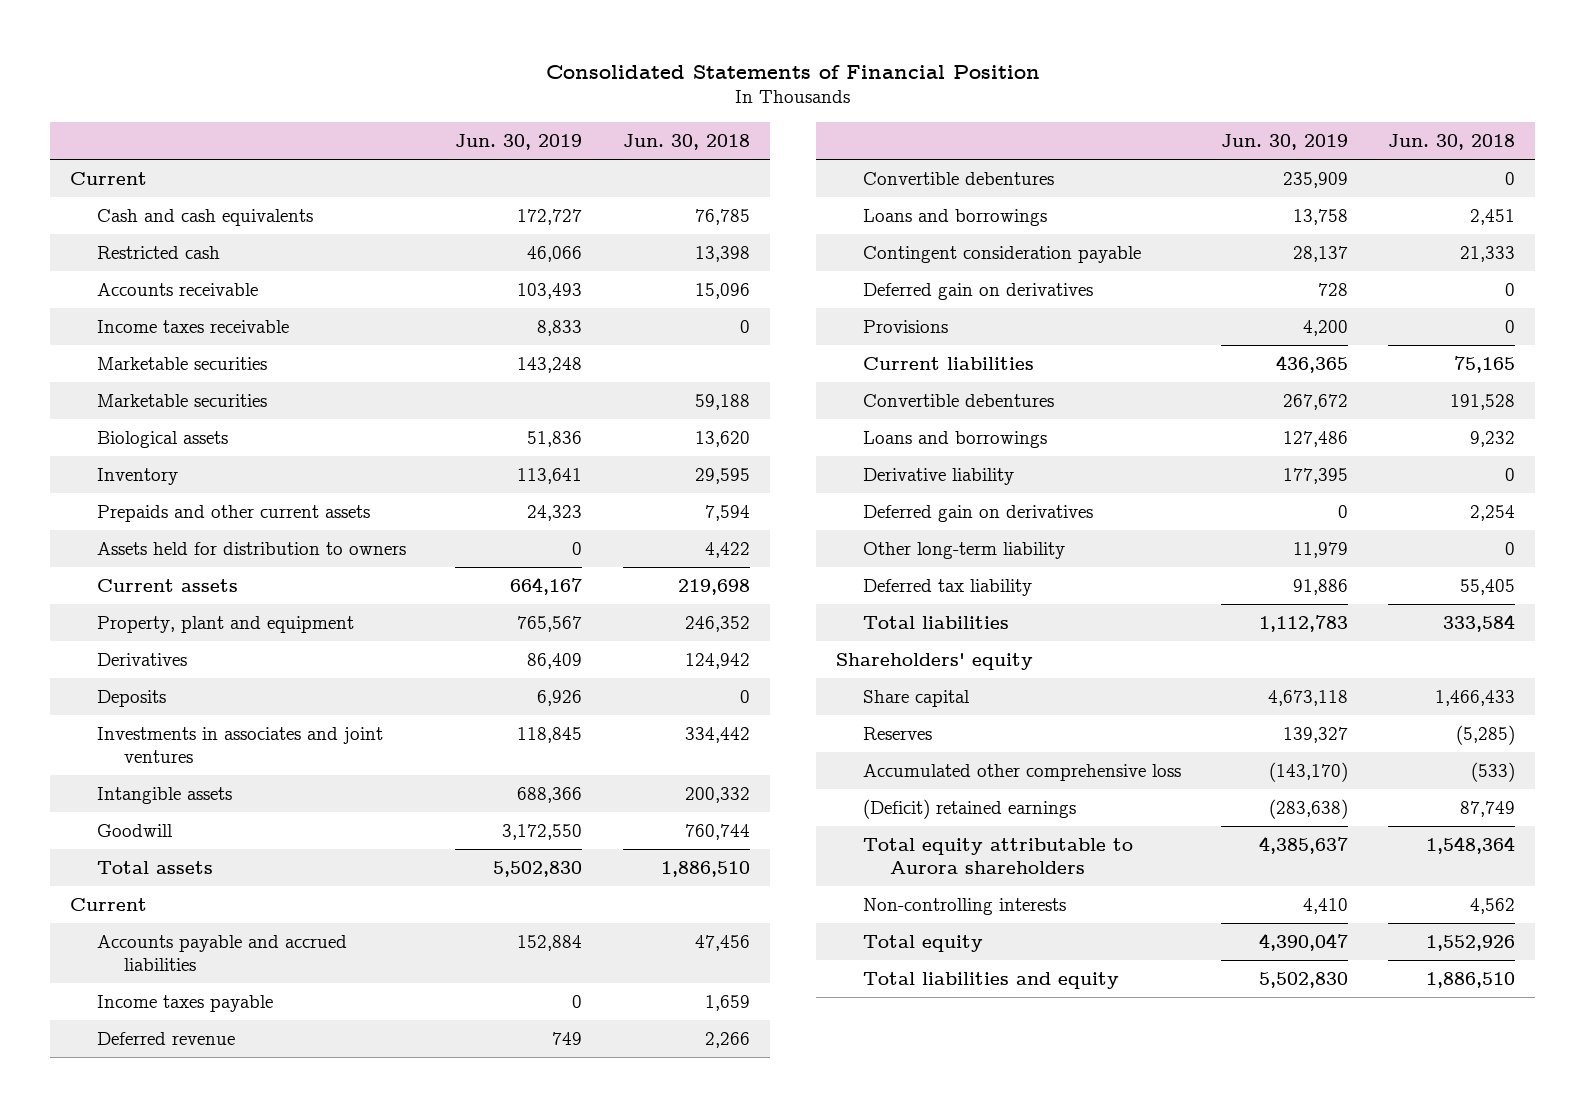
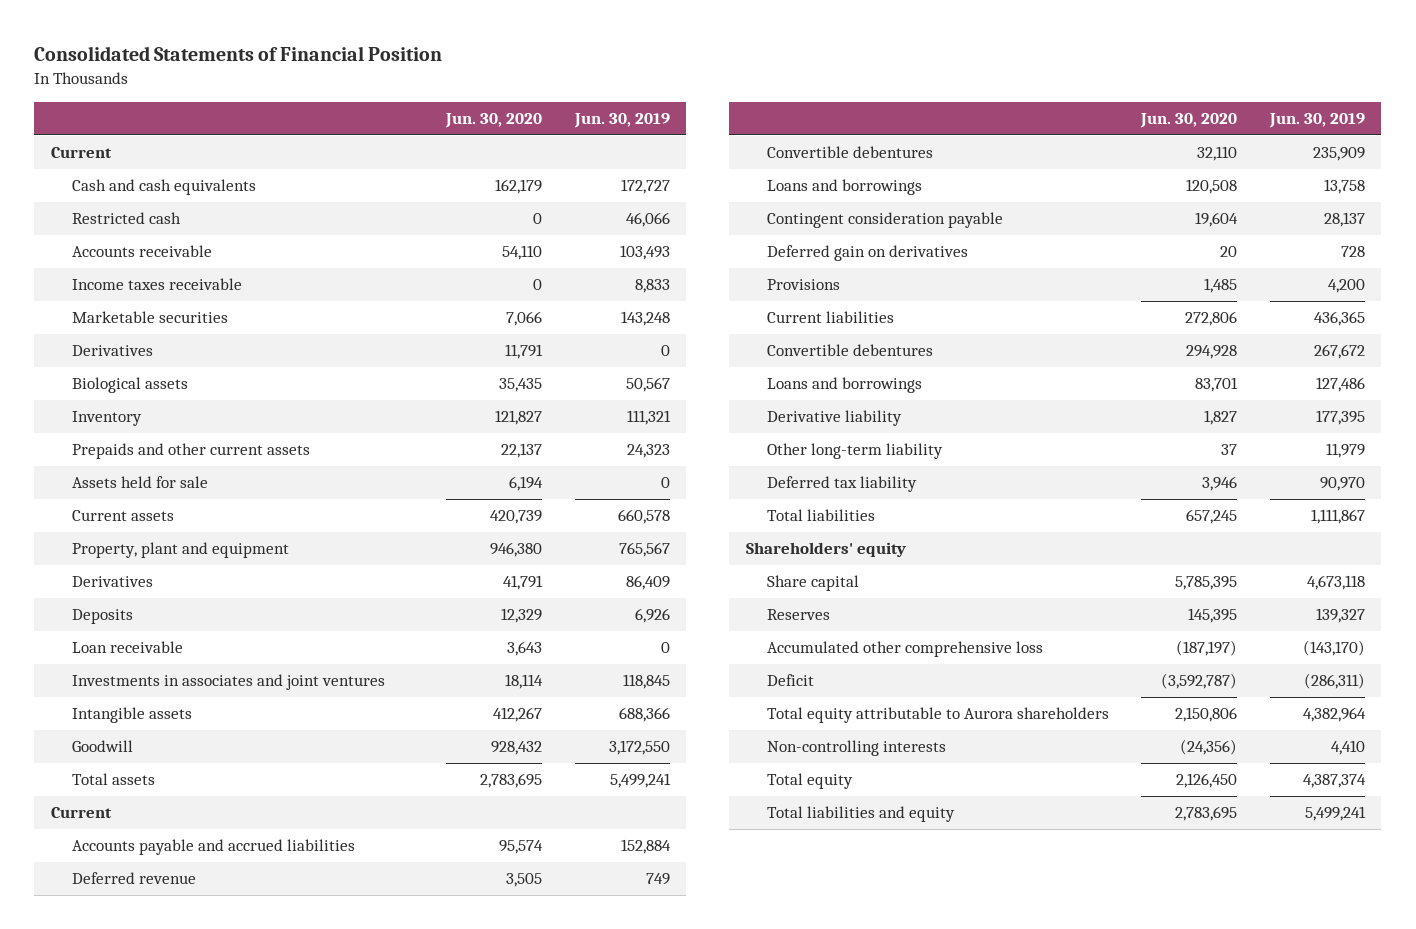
- | Jun. 30, 2019 | Jun. 30, 2018
+ | Jun. 30, 2020 | Jun. 30, 2019
- Marketable securities | | 59,188
- Biological assets | 51,836 | 13,620
- Inventory | 113,641 | 29,595
+ Derivatives | 11,791 | 0
+ Biological assets | 35,435 | 50,567
+ Inventory | 121,827 | 111,321
- Assets held for distribution to owners | 0 | 4,422
- Current assets | 664,167 | 219,698
+ Assets held for sale | 6,194 | 0
+ Current assets | 420,739 | 660,578
+ Loan receivable | 3,643 | 0
- Total assets | 5,502,830 | 1,886,510
+ Total assets | 2,783,695 | 5,499,241
- Income taxes payable | 0 | 1,659
- Deferred gain on derivatives | 0 | 2,254
- Deferred tax liability | 91,886 | 55,405
- Total liabilities | 1,112,783 | 333,584
+ Deferred tax liability | 3,946 | 90,970
+ Total liabilities | 657,245 | 1,111,867
- (Deficit) retained earnings | (283,638) | 87,749
- Total equity attributable to Aurora shareholders | 4,385,637 | 1,548,364
+ Deficit | (3,592,787) | (286,311)
+ Total equity attributable to Aurora shareholders | 2,150,806 | 4,382,964
- Total equity | 4,390,047 | 1,552,926
- Total liabilities and equity | 5,502,830 | 1,886,510
+ Total equity | 2,126,450 | 4,387,374
+ Total liabilities and equity | 2,783,695 | 5,499,241

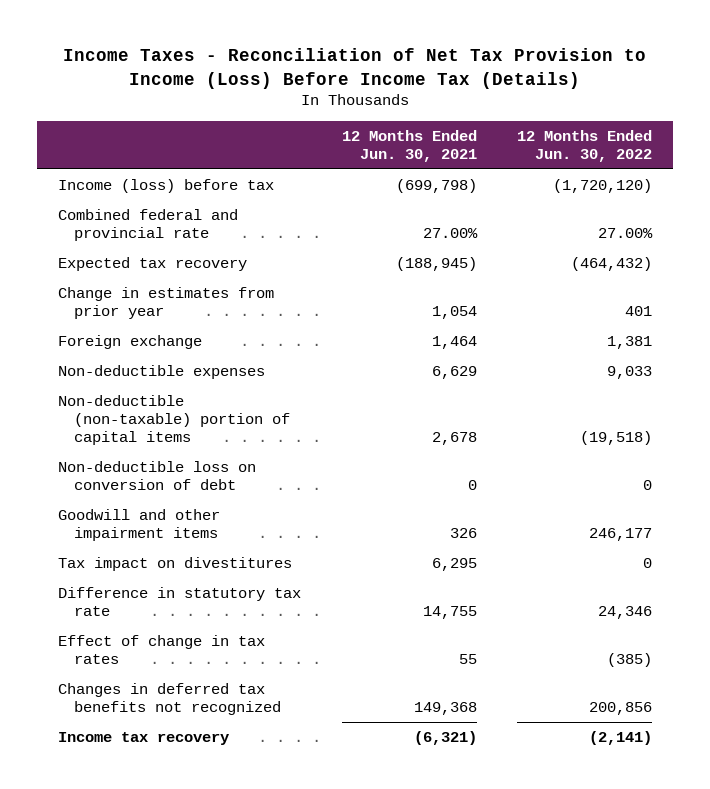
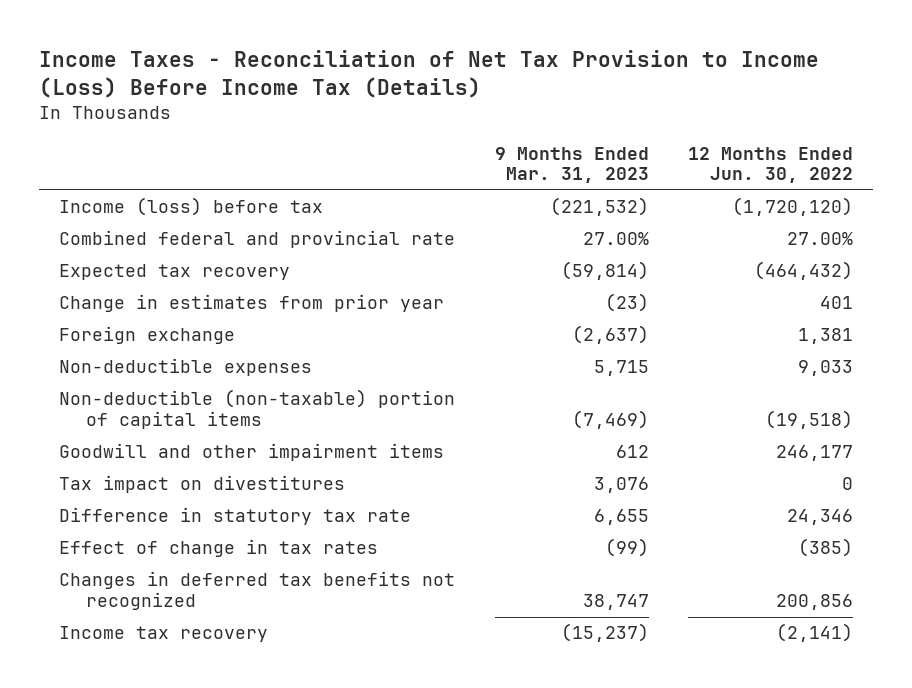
- | 12 Months Ended Jun. 30, 2021 | 12 Months Ended Jun. 30, 2022
+ | 9 Months Ended Mar. 31, 2023 | 12 Months Ended Jun. 30, 2022
- Non-deductible loss on conversion of debt | 0 | 0

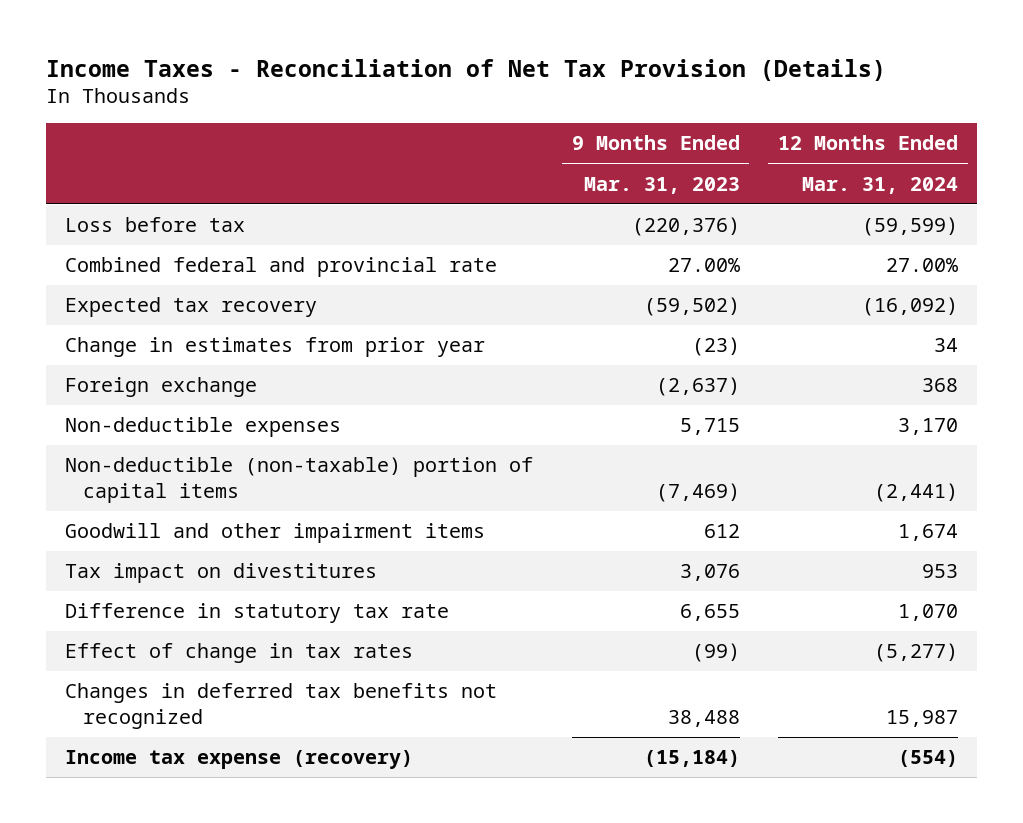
- Income Taxes - Reconciliation of Net Tax Provision to Income (Loss) Before Income Tax (Details)
+ Income Taxes - Reconciliation of Net Tax Provision (Details)
- | 9 Months Ended Mar. 31, 2023 | 12 Months Ended Jun. 30, 2022
+ | 9 Months Ended Mar. 31, 2023 | 12 Months Ended Mar. 31, 2024
- Income (loss) before tax | (221,532) | (1,720,120)
+ Loss before tax | (220,376) | (59,599)
- Expected tax recovery | (59,814) | (464,432)
+ Expected tax recovery | (59,502) | (16,092)
- Changes in deferred tax benefits not recognized | 38,747 | 200,856
- Income tax recovery | (15,237) | (2,141)
+ Changes in deferred tax benefits not recognized | 38,488 | 15,987
+ Income tax expense (recovery) | (15,184) | (554)

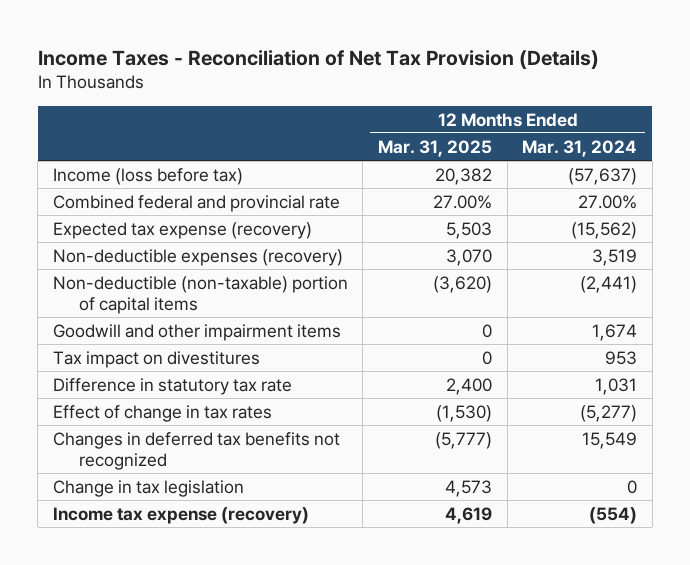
- | 9 Months Ended Mar. 31, 2023 | 12 Months Ended Mar. 31, 2024
+ | 12 Months Ended Mar. 31, 2025 | 12 Months Ended Mar. 31, 2024
- Loss before tax | (220,376) | (59,599)
+ Income (loss before tax) | 20,382 | (57,637)
- Expected tax recovery | (59,502) | (16,092)
- Change in estimates from prior year | (23) | 34
- Foreign exchange | (2,637) | 368
- Non-deductible expenses | 5,715 | 3,170
+ Expected tax expense (recovery) | 5,503 | (15,562)
+ Non-deductible expenses (recovery) | 3,070 | 3,519
- Difference in statutory tax rate | 6,655 | 1,070
+ Difference in statutory tax rate | 2,400 | 1,031
- Changes in deferred tax benefits not recognized | 38,488 | 15,987
+ Changes in deferred tax benefits not recognized | (5,777) | 15,549
+ Change in tax legislation | 4,573 | 0

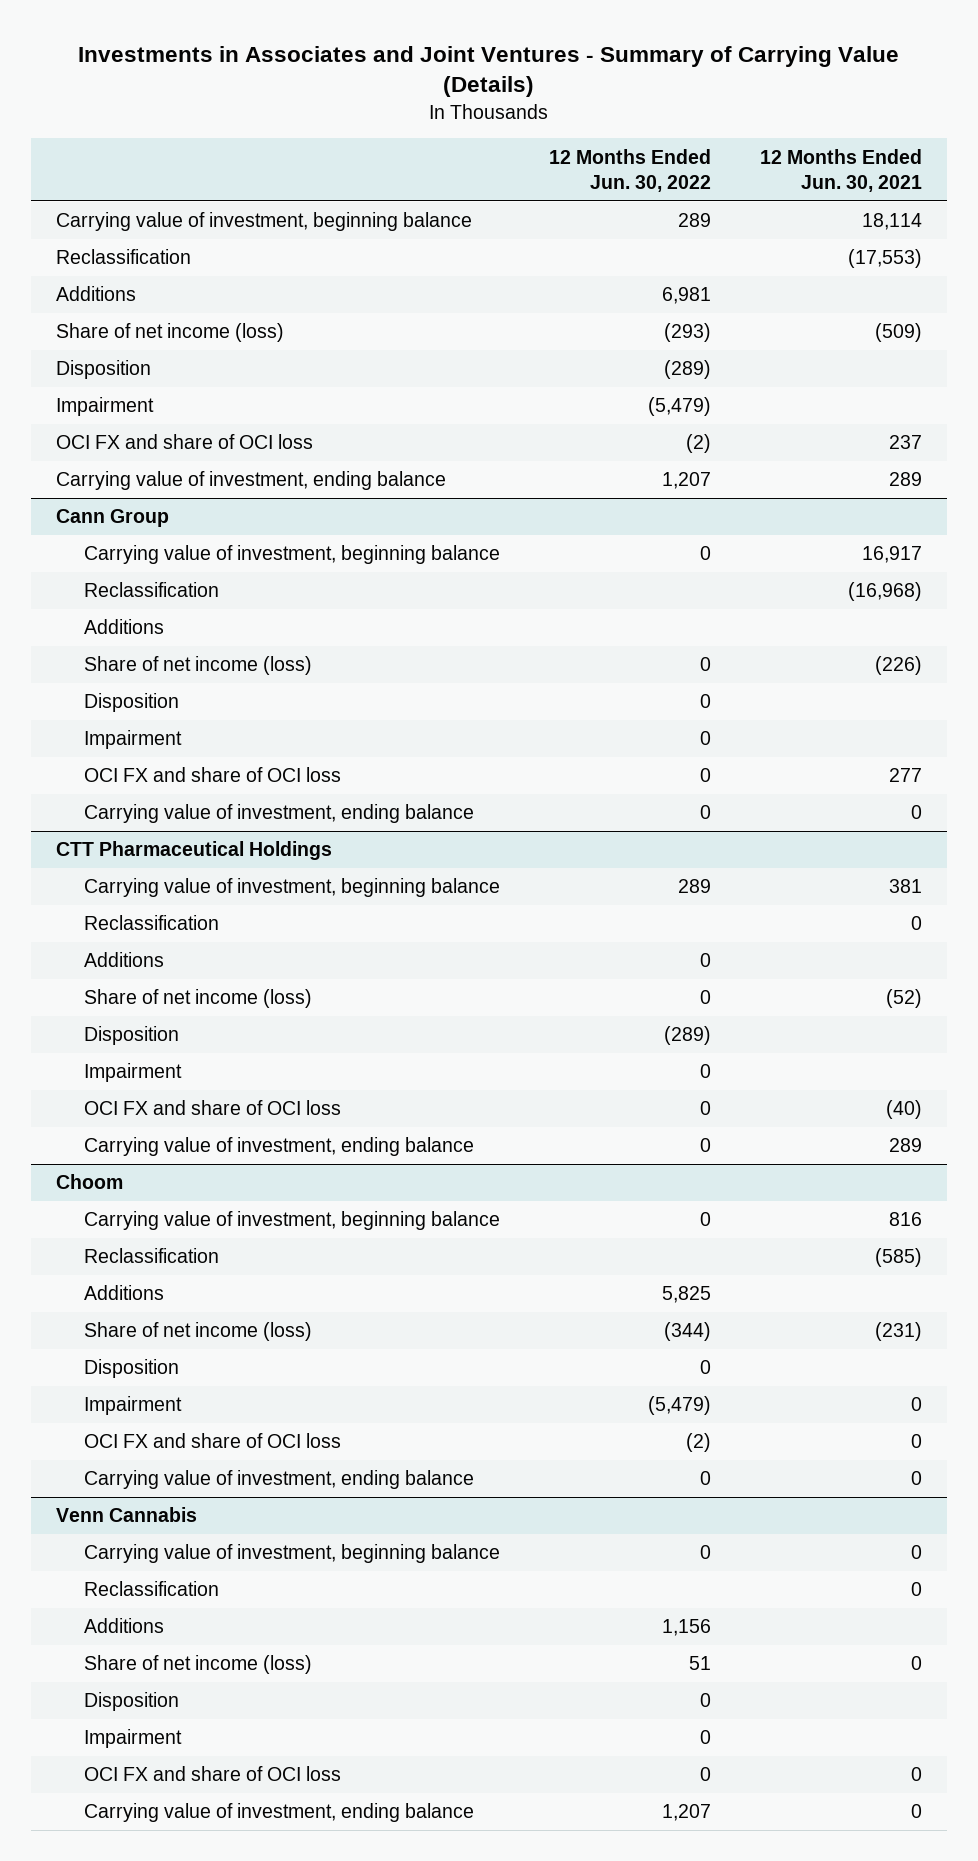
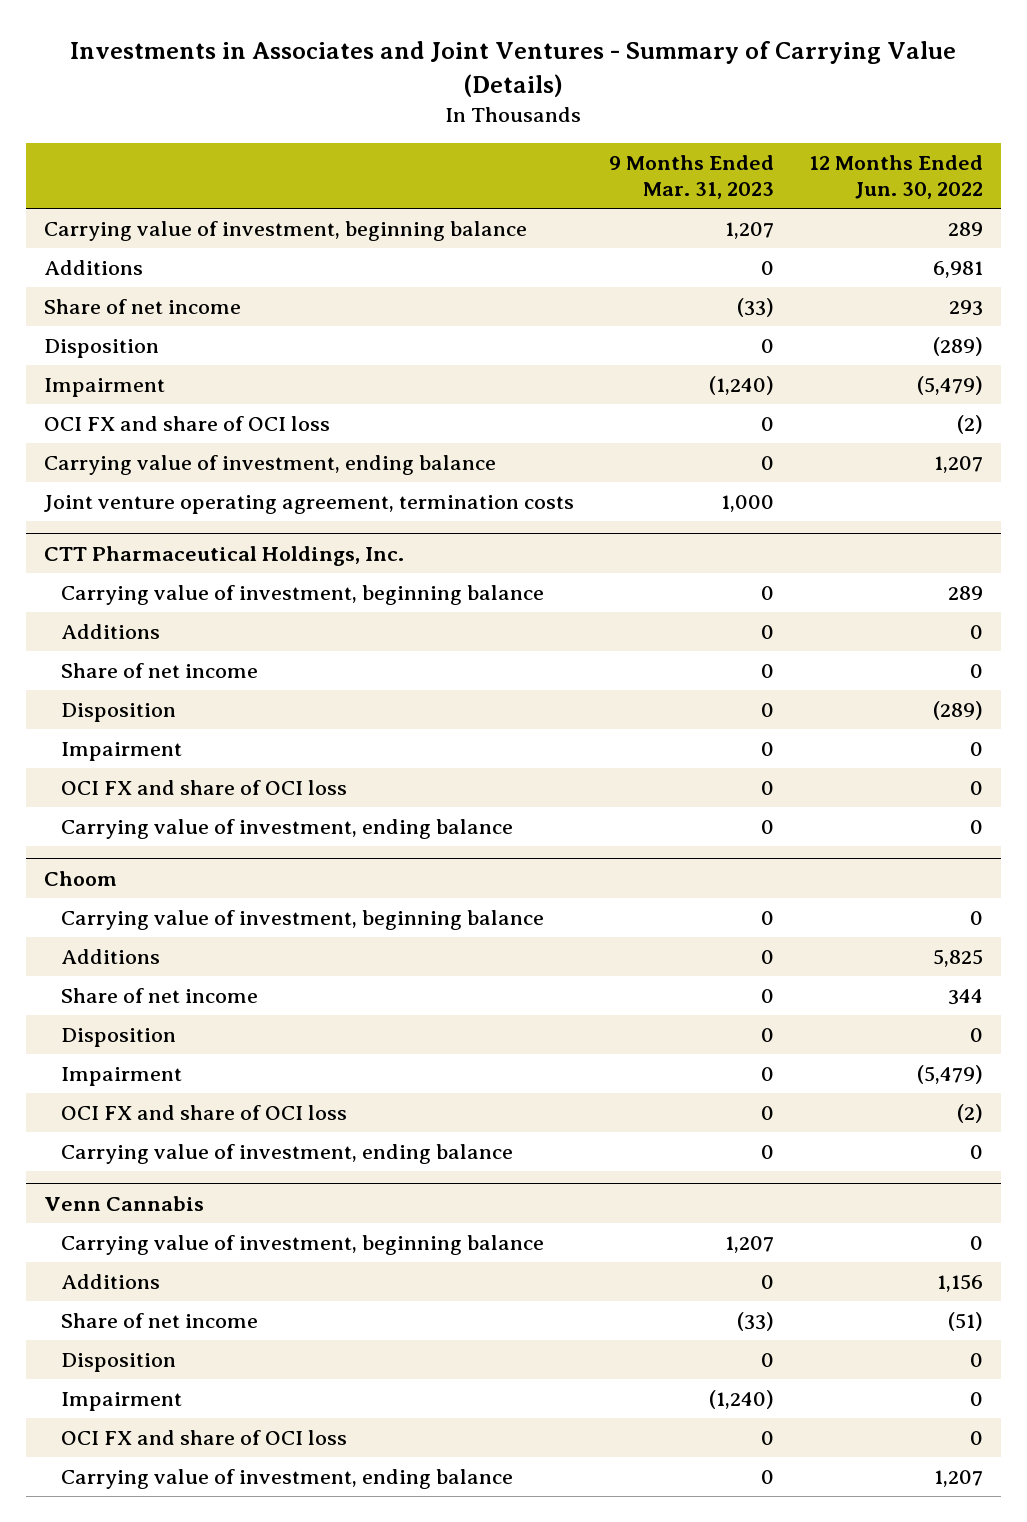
- | 12 Months Ended Jun. 30, 2022 | 12 Months Ended Jun. 30, 2021
+ | 9 Months Ended Mar. 31, 2023 | 12 Months Ended Jun. 30, 2022
- Reclassification | | (17,553)
- Share of net income (loss) | (293) | (509)
+ Share of net income | (33) | 293
- Cann Group
- Carrying value of investment, beginning balance | 0 | 16,917
- Reclassification | | (16,968)
- Additions
- Share of net income (loss) | 0 | (226)
- Disposition | 0 |
- Impairment | 0 |
- OCI FX and share of OCI loss | 0 | 277
- Carrying value of investment, ending balance | 0 | 0
- CTT Pharmaceutical Holdings
+ Joint venture operating agreement, termination costs | 1,000 |
+ CTT Pharmaceutical Holdings, Inc.
- Reclassification | | 0
- Share of net income (loss) | 0 | (52)
+ Share of net income | 0 | 0
@ Choom
- Reclassification | | (585)
- Share of net income (loss) | (344) | (231)
+ Share of net income | 0 | 344
@ Venn Cannabis
- Reclassification | | 0
- Share of net income (loss) | 51 | 0
+ Share of net income | (33) | (51)

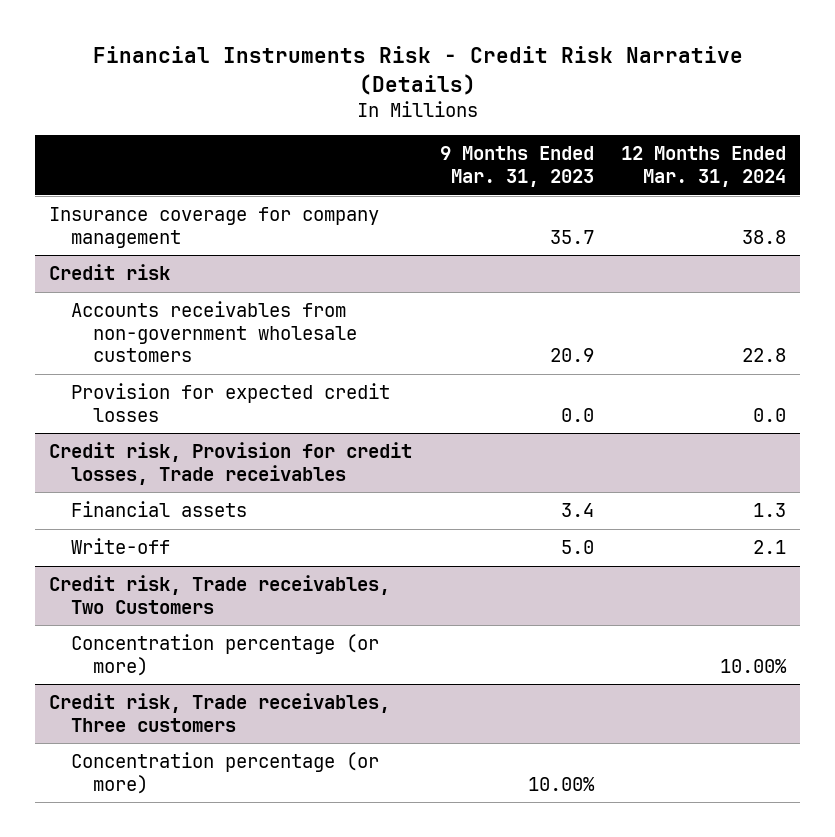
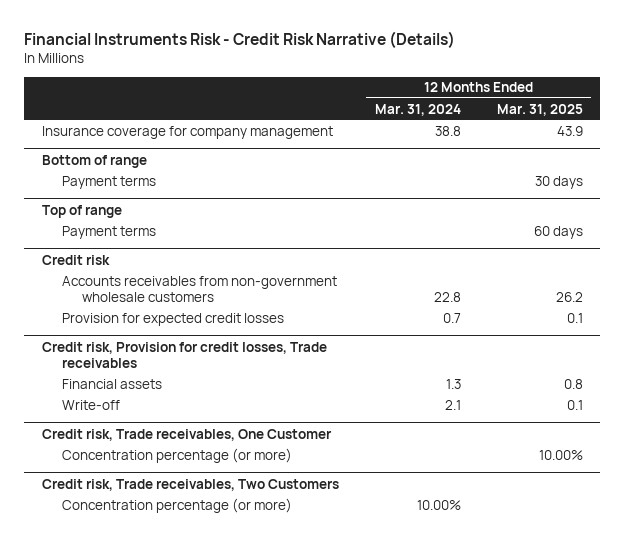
- | 9 Months Ended Mar. 31, 2023 | 12 Months Ended Mar. 31, 2024
+ | 12 Months Ended Mar. 31, 2024 | 12 Months Ended Mar. 31, 2025
+ Bottom of range
+ Payment terms | | 30 days
+ Top of range
+ Payment terms | | 60 days
@ Credit risk
- Provision for expected credit losses | 0.0 | 0.0
+ Provision for expected credit losses | 0.7 | 0.1
+ Credit risk, Trade receivables, One Customer
+ Concentration percentage (or more) | | 10.00%
- Credit risk, Trade receivables, Three customers
- Concentration percentage (or more) | 10.00% |

